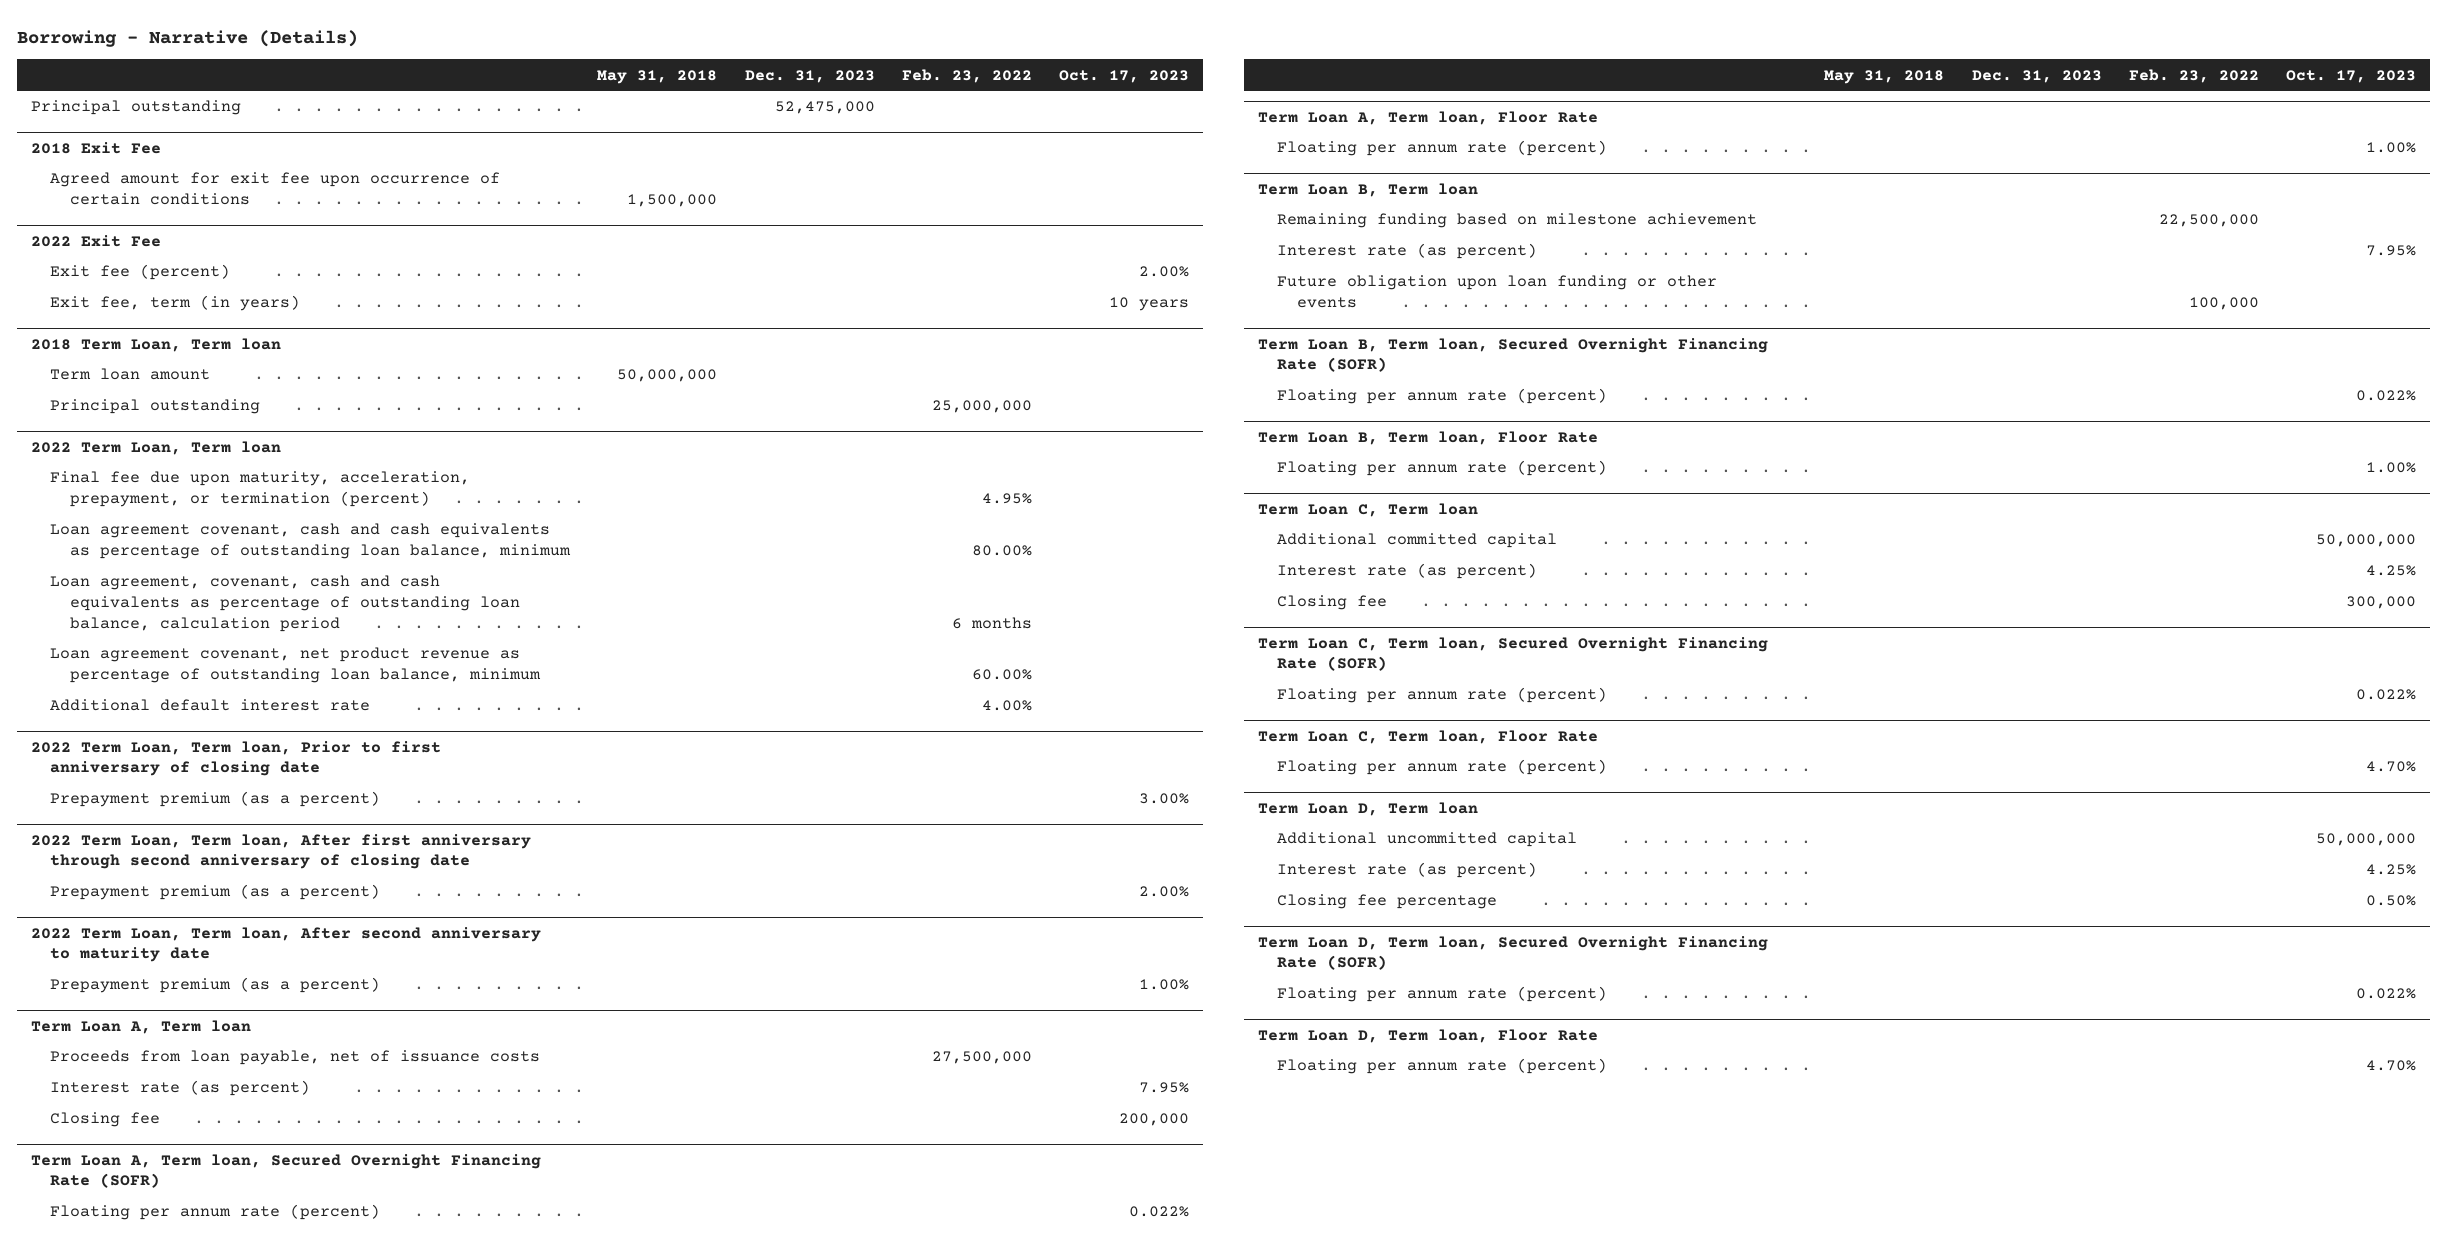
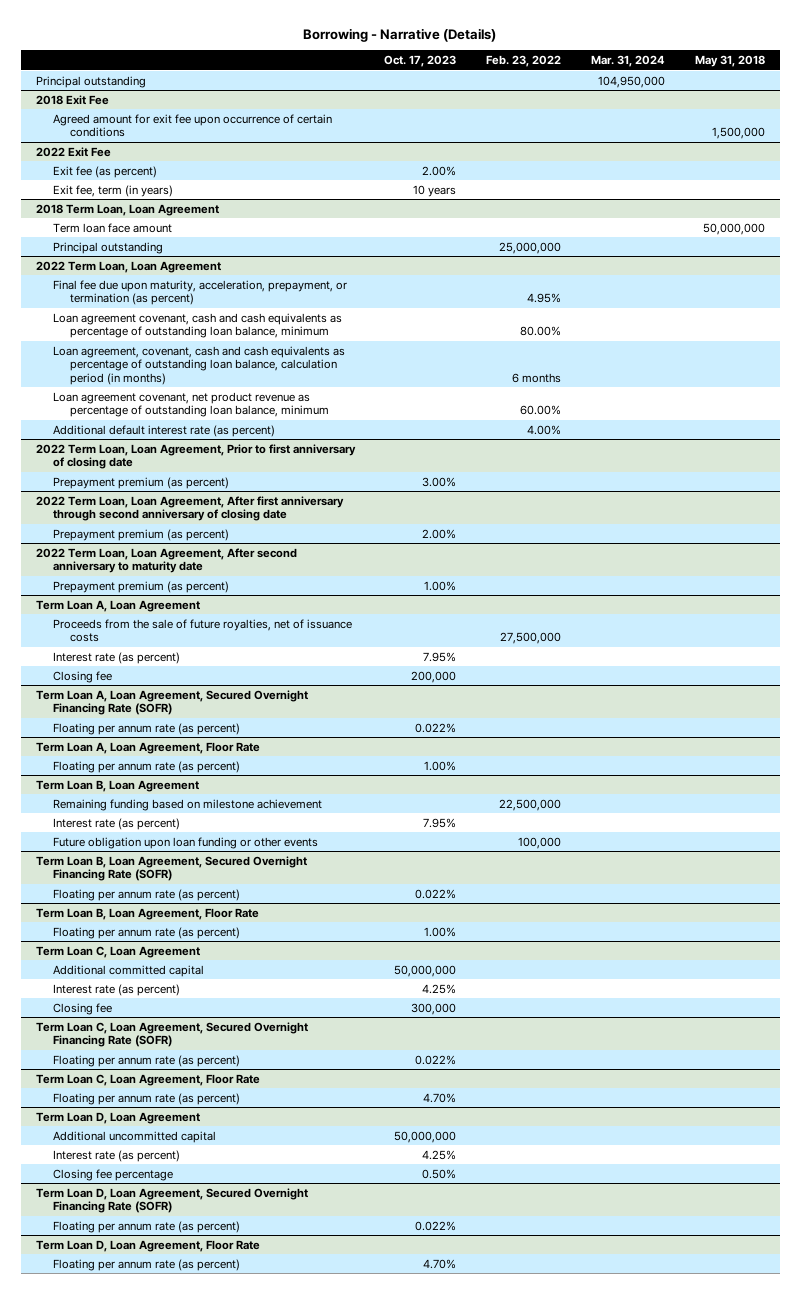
- | May 31, 2018 | Dec. 31, 2023 | Feb. 23, 2022 | Oct. 17, 2023
+ | Oct. 17, 2023 | Feb. 23, 2022 | Mar. 31, 2024 | May 31, 2018
@ 2022 Exit Fee
- Exit fee (percent) | | | | 2.00%
+ Exit fee (as percent) | 2.00% | | |
- 2018 Term Loan, Term loan
- Term loan amount | 50,000,000 | | |
+ 2018 Term Loan, Loan Agreement
+ Term loan face amount | | | | 50,000,000
- 2022 Term Loan, Term loan
- Final fee due upon maturity, acceleration, prepayment, or termination (percent) | | | 4.95% |
+ 2022 Term Loan, Loan Agreement
+ Final fee due upon maturity, acceleration, prepayment, or termination (as percent) | | 4.95% | |
- Loan agreement, covenant, cash and cash equivalents as percentage of outstanding loan balance, calculation period | | | 6 months |
+ Loan agreement, covenant, cash and cash equivalents as percentage of outstanding loan balance, calculation period (in months) | | 6 months | |
- Additional default interest rate | | | 4.00% |
- 2022 Term Loan, Term loan, Prior to first anniversary of closing date
- Prepayment premium (as a percent) | | | | 3.00%
- 2022 Term Loan, Term loan, After first anniversary through second anniversary of closing date
- Prepayment premium (as a percent) | | | | 2.00%
- 2022 Term Loan, Term loan, After second anniversary to maturity date
- Prepayment premium (as a percent) | | | | 1.00%
- Term Loan A, Term loan
- Proceeds from loan payable, net of issuance costs | | | 27,500,000 |
+ Additional default interest rate (as percent) | | 4.00% | |
+ 2022 Term Loan, Loan Agreement, Prior to first anniversary of closing date
+ Prepayment premium (as percent) | 3.00% | | |
+ 2022 Term Loan, Loan Agreement, After first anniversary through second anniversary of closing date
+ Prepayment premium (as percent) | 2.00% | | |
+ 2022 Term Loan, Loan Agreement, After second anniversary to maturity date
+ Prepayment premium (as percent) | 1.00% | | |
+ Term Loan A, Loan Agreement
+ Proceeds from the sale of future royalties, net of issuance costs | | 27,500,000 | |
- Term Loan A, Term loan, Secured Overnight Financing Rate (SOFR)
- Floating per annum rate (percent) | | | | 0.022%
- Term Loan A, Term loan, Floor Rate
- Floating per annum rate (percent) | | | | 1.00%
- Term Loan B, Term loan
+ Term Loan A, Loan Agreement, Secured Overnight Financing Rate (SOFR)
+ Floating per annum rate (as percent) | 0.022% | | |
+ Term Loan A, Loan Agreement, Floor Rate
+ Floating per annum rate (as percent) | 1.00% | | |
+ Term Loan B, Loan Agreement
- Term Loan B, Term loan, Secured Overnight Financing Rate (SOFR)
- Floating per annum rate (percent) | | | | 0.022%
- Term Loan B, Term loan, Floor Rate
- Floating per annum rate (percent) | | | | 1.00%
- Term Loan C, Term loan
+ Term Loan B, Loan Agreement, Secured Overnight Financing Rate (SOFR)
+ Floating per annum rate (as percent) | 0.022% | | |
+ Term Loan B, Loan Agreement, Floor Rate
+ Floating per annum rate (as percent) | 1.00% | | |
+ Term Loan C, Loan Agreement
- Term Loan C, Term loan, Secured Overnight Financing Rate (SOFR)
- Floating per annum rate (percent) | | | | 0.022%
- Term Loan C, Term loan, Floor Rate
- Floating per annum rate (percent) | | | | 4.70%
- Term Loan D, Term loan
+ Term Loan C, Loan Agreement, Secured Overnight Financing Rate (SOFR)
+ Floating per annum rate (as percent) | 0.022% | | |
+ Term Loan C, Loan Agreement, Floor Rate
+ Floating per annum rate (as percent) | 4.70% | | |
+ Term Loan D, Loan Agreement
- Term Loan D, Term loan, Secured Overnight Financing Rate (SOFR)
- Floating per annum rate (percent) | | | | 0.022%
- Term Loan D, Term loan, Floor Rate
- Floating per annum rate (percent) | | | | 4.70%
+ Term Loan D, Loan Agreement, Secured Overnight Financing Rate (SOFR)
+ Floating per annum rate (as percent) | 0.022% | | |
+ Term Loan D, Loan Agreement, Floor Rate
+ Floating per annum rate (as percent) | 4.70% | | |

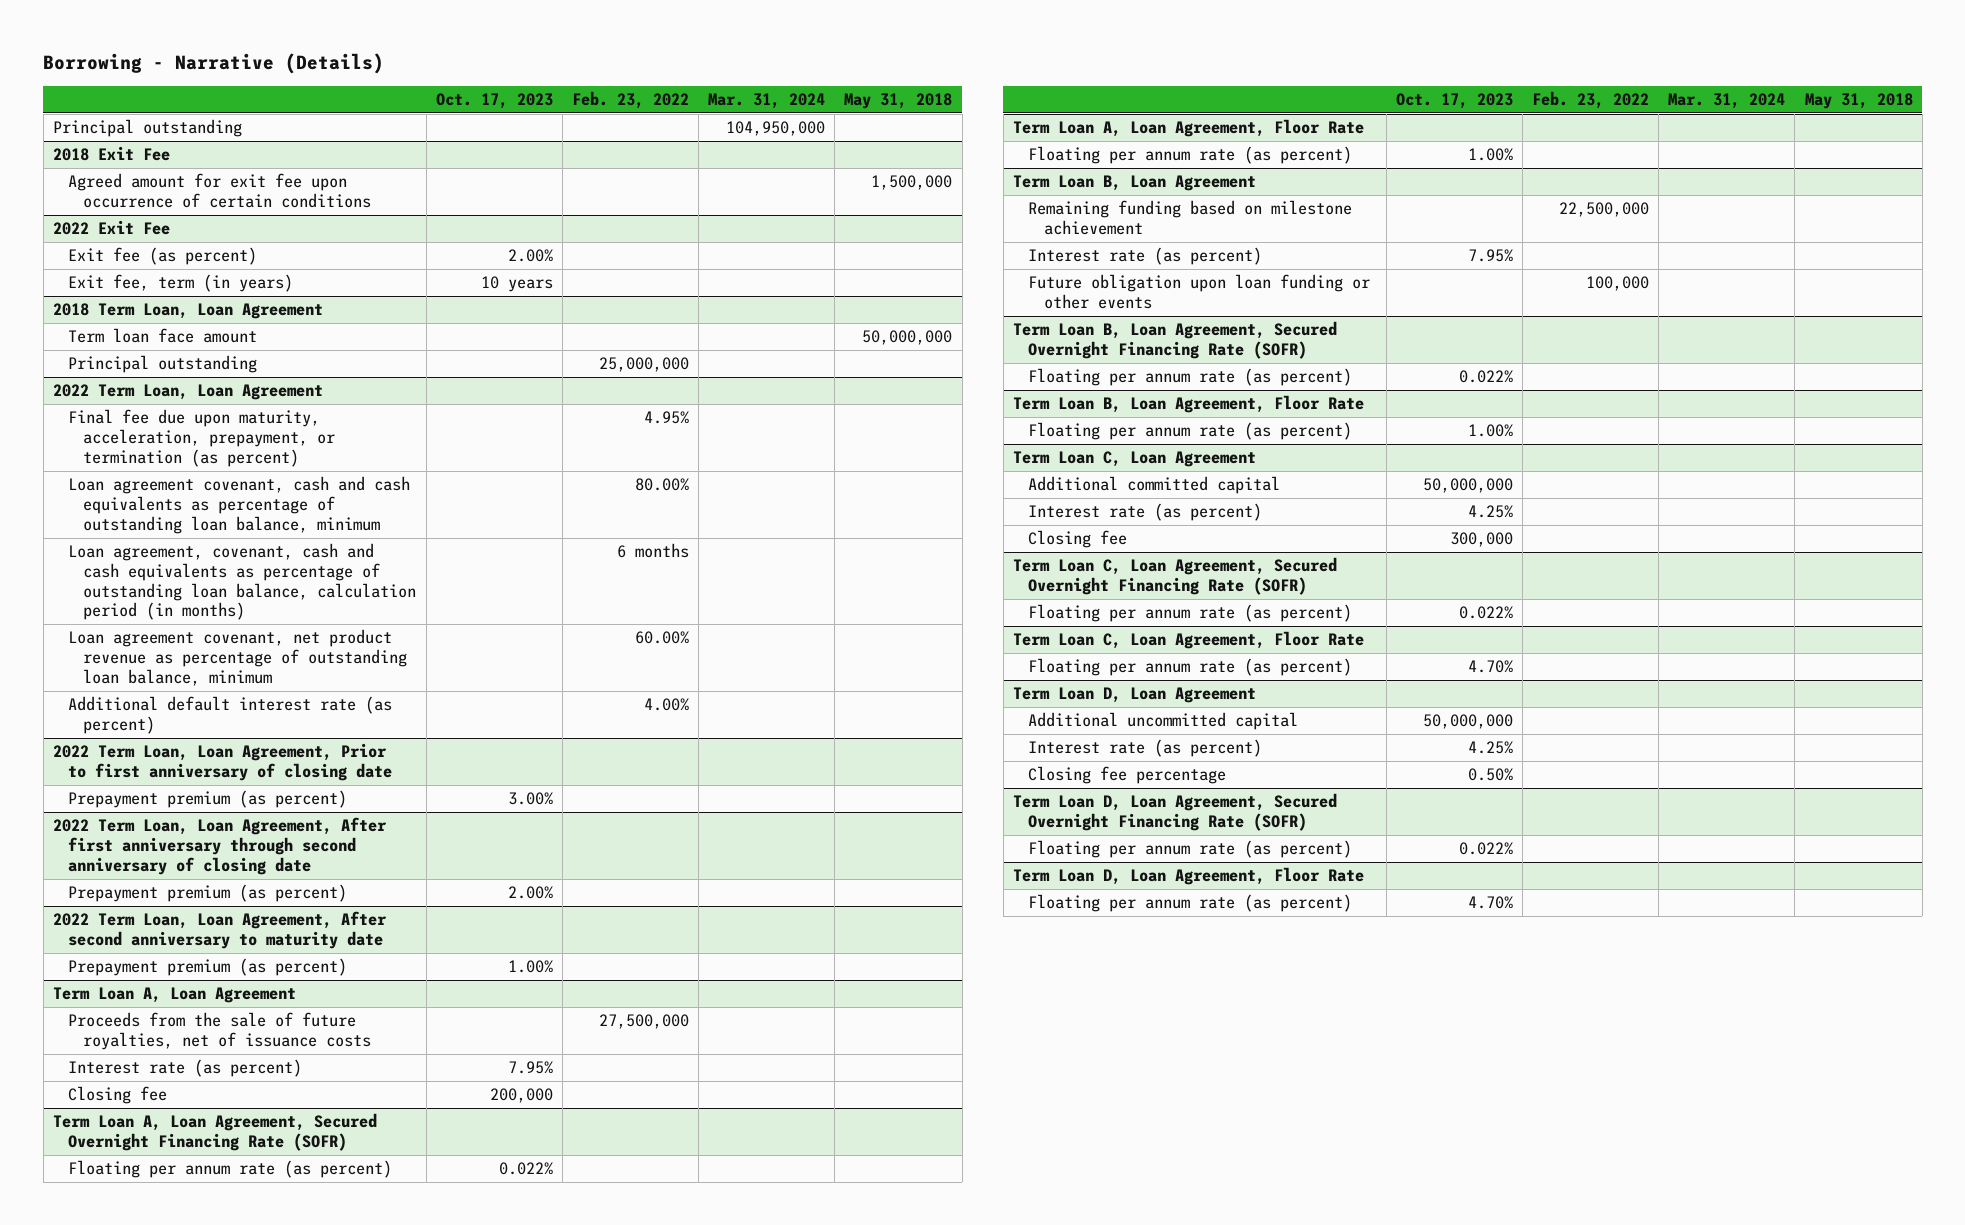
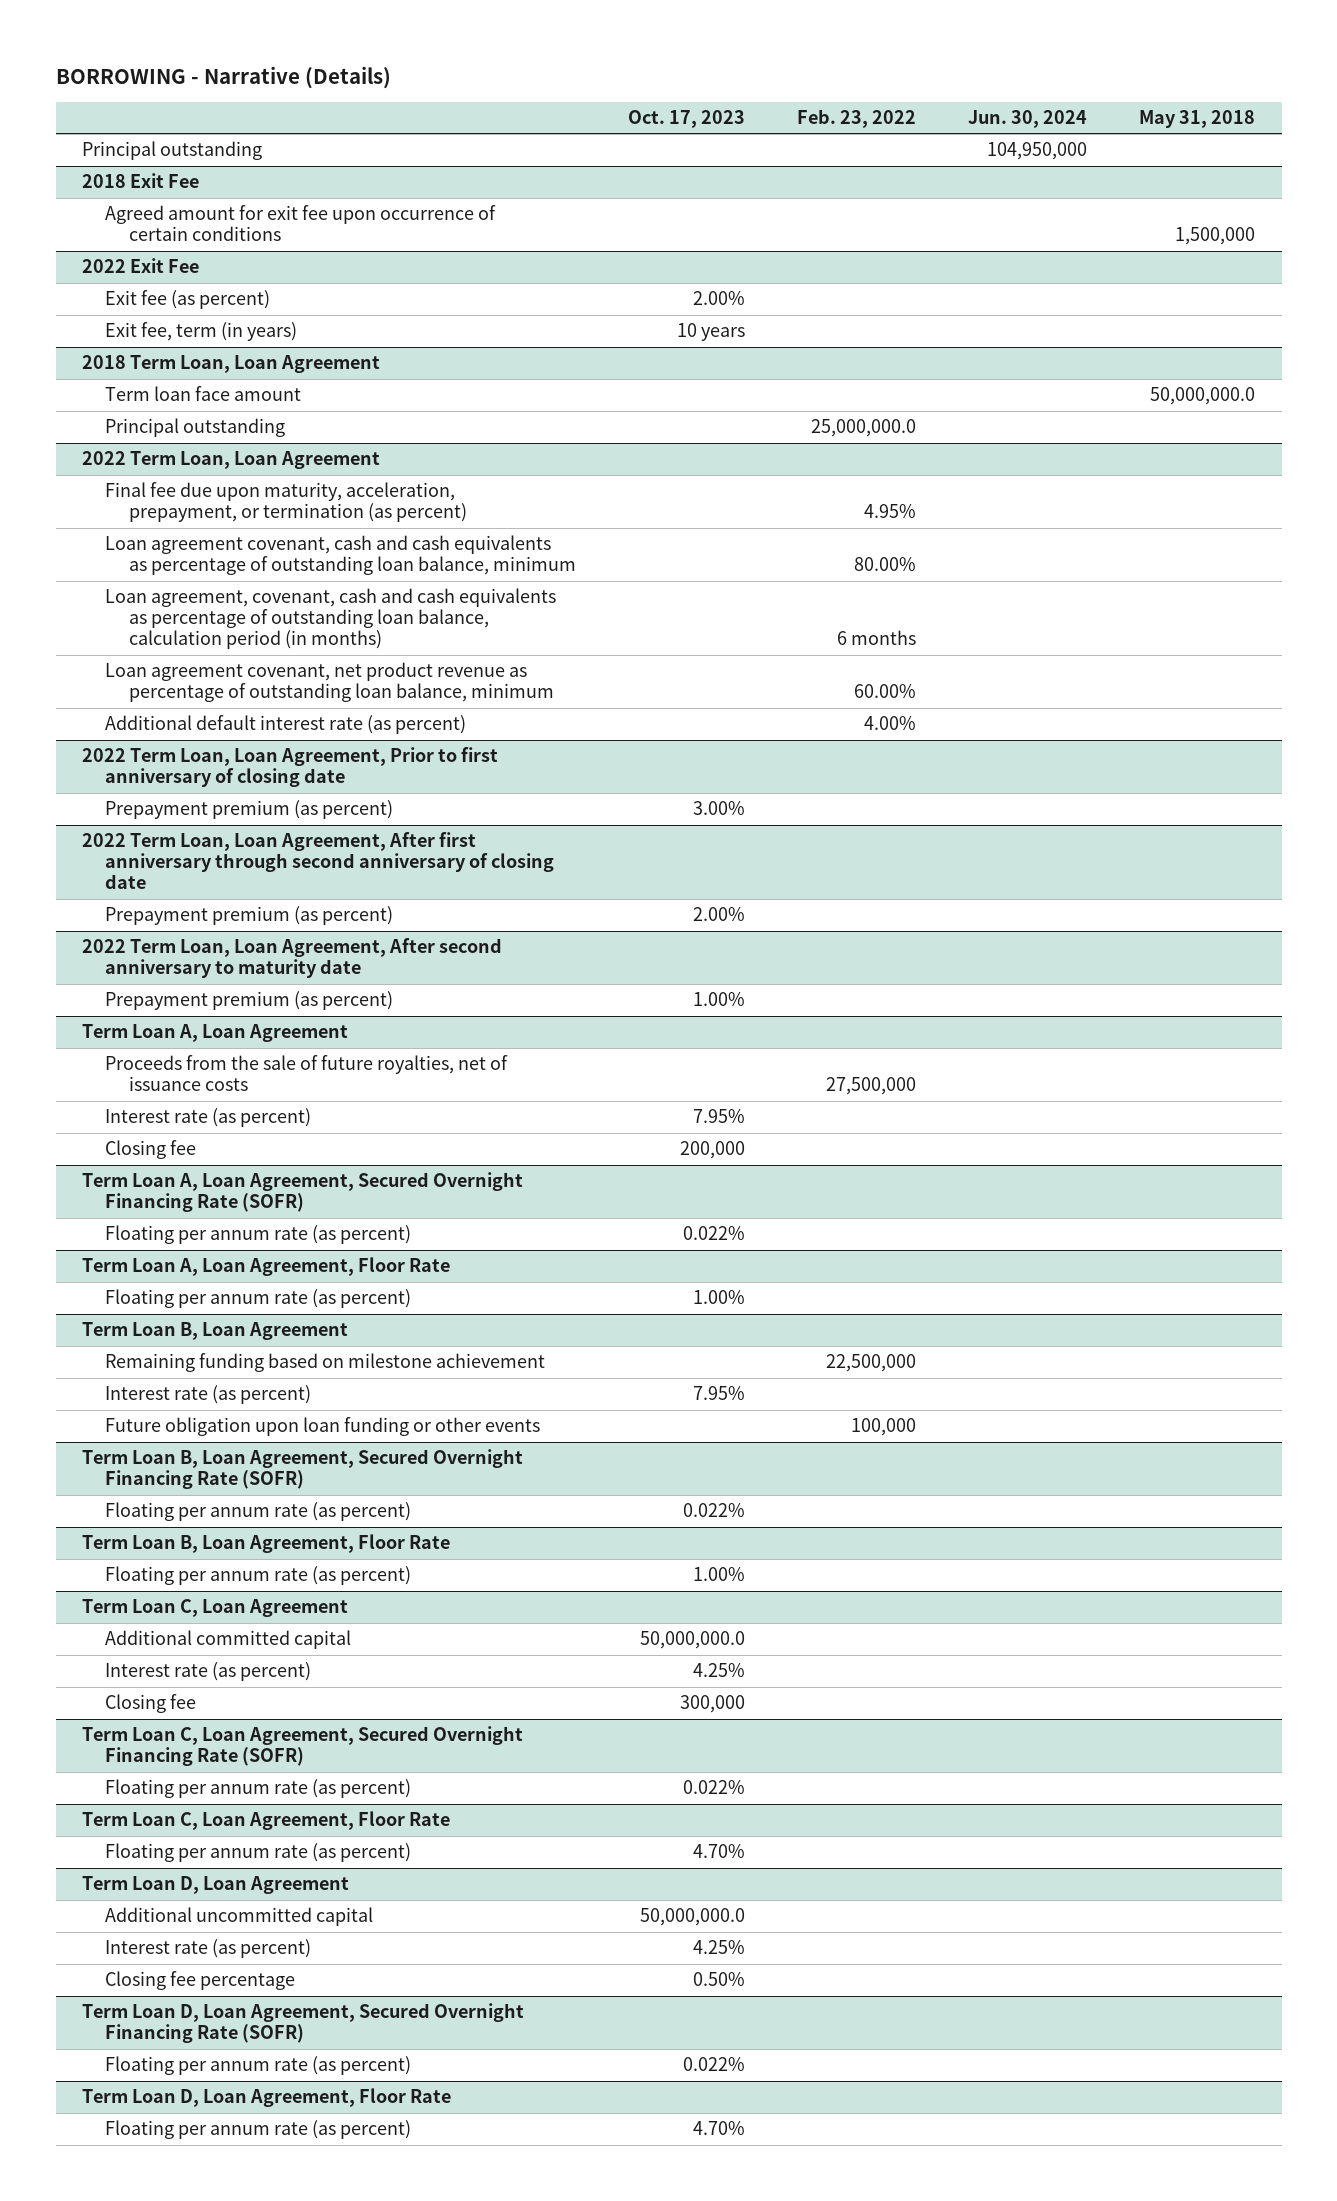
- Borrowing - Narrative (Details)
+ BORROWING - Narrative (Details)
- | Oct. 17, 2023 | Feb. 23, 2022 | Mar. 31, 2024 | May 31, 2018
+ | Oct. 17, 2023 | Feb. 23, 2022 | Jun. 30, 2024 | May 31, 2018
@ 2018 Term Loan, Loan Agreement
- Term loan face amount | | | | 50,000,000
- Principal outstanding | | 25,000,000 | |
+ Term loan face amount | | | | 50,000,000.0
+ Principal outstanding | | 25,000,000.0 | |
@ Term Loan C, Loan Agreement
- Additional committed capital | 50,000,000 | | |
+ Additional committed capital | 50,000,000.0 | | |
@ Term Loan D, Loan Agreement
- Additional uncommitted capital | 50,000,000 | | |
+ Additional uncommitted capital | 50,000,000.0 | | |

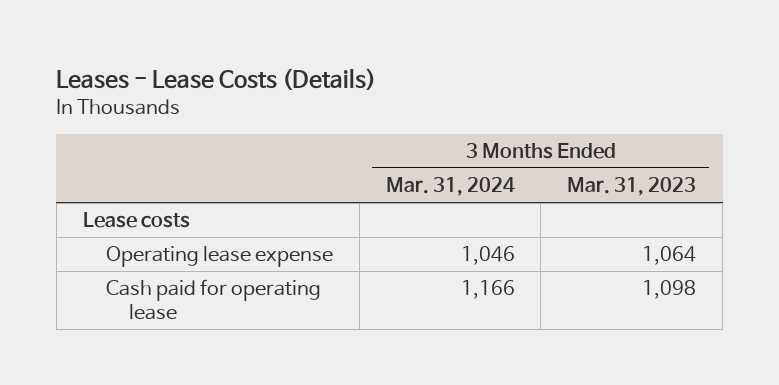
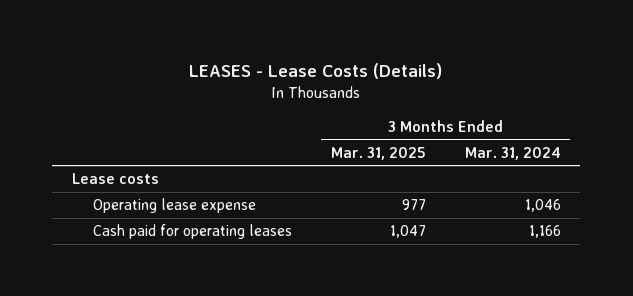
- Leases - Lease Costs (Details)
+ LEASES - Lease Costs (Details)
- | 3 Months Ended Mar. 31, 2024 | 3 Months Ended Mar. 31, 2023
+ | 3 Months Ended Mar. 31, 2025 | 3 Months Ended Mar. 31, 2024
- Cash paid for operating lease | 1,166 | 1,098
+ Cash paid for operating leases | 1,047 | 1,166

